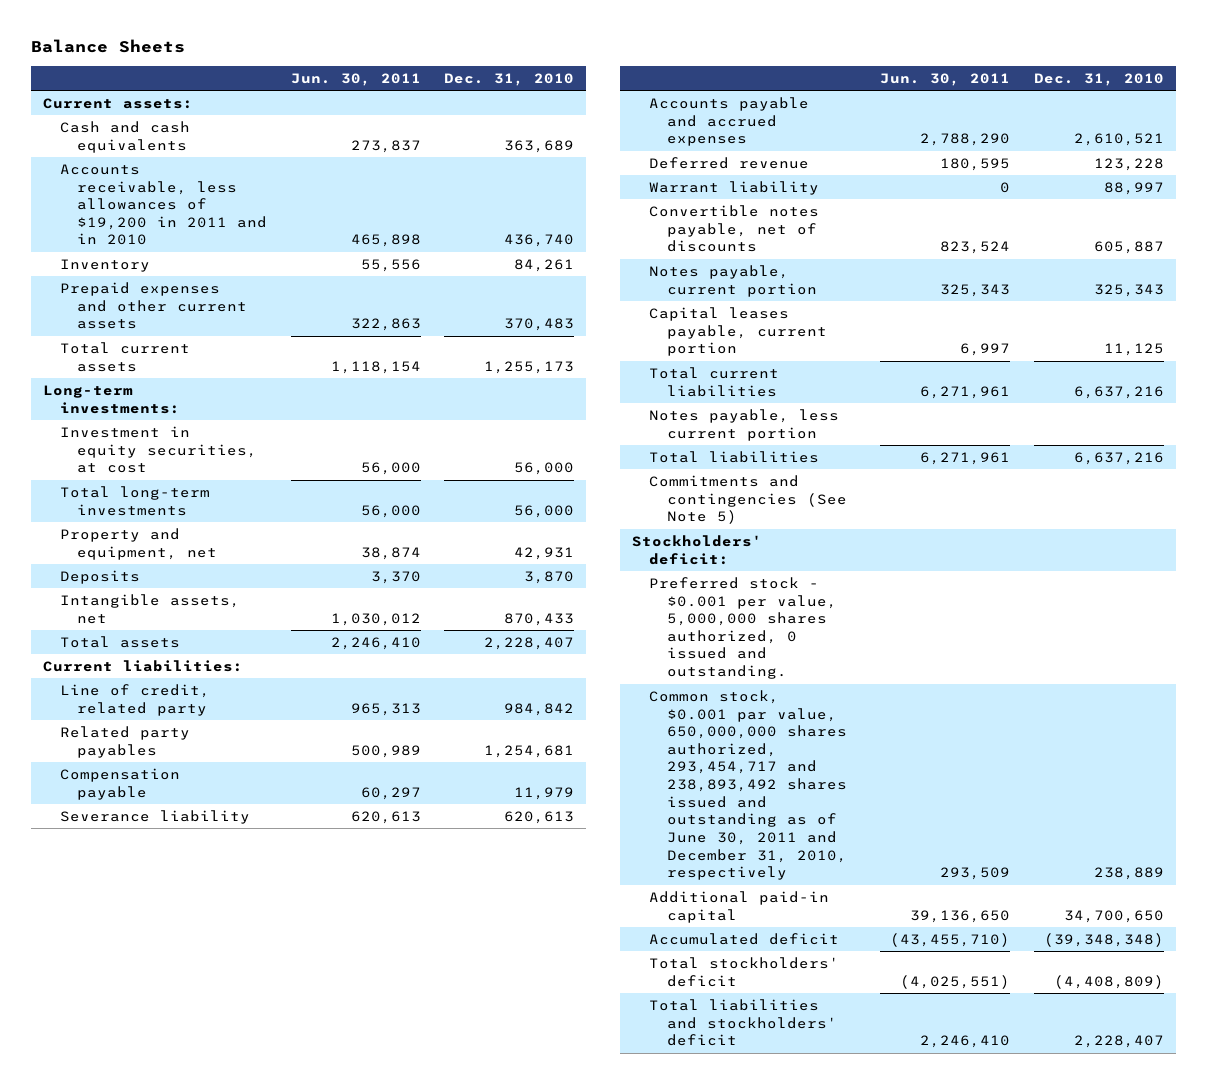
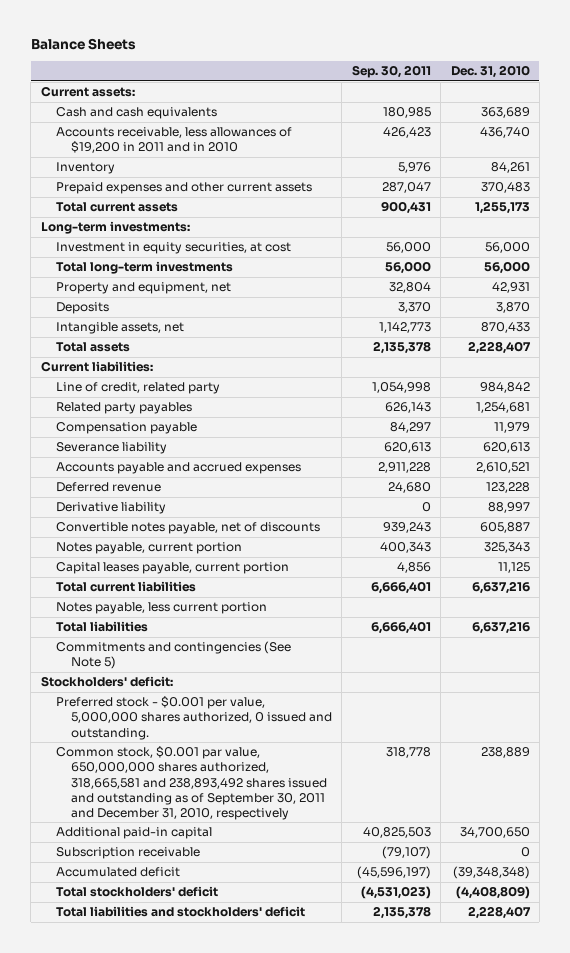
- | Jun. 30, 2011 | Dec. 31, 2010
+ | Sep. 30, 2011 | Dec. 31, 2010
- Warrant liability | 0 | 88,997
+ Derivative liability | 0 | 88,997
- Common stock, $0.001 par value, 650,000,000 shares authorized, 293,454,717 and 238,893,492 shares issued and outstanding as of June 30, 2011 and December 31, 2010, respectively | 293,509 | 238,889
+ Common stock, $0.001 par value, 650,000,000 shares authorized, 318,665,581 and 238,893,492 shares issued and outstanding as of September 30, 2011 and December 31, 2010, respectively | 318,778 | 238,889
+ Subscription receivable | (79,107) | 0

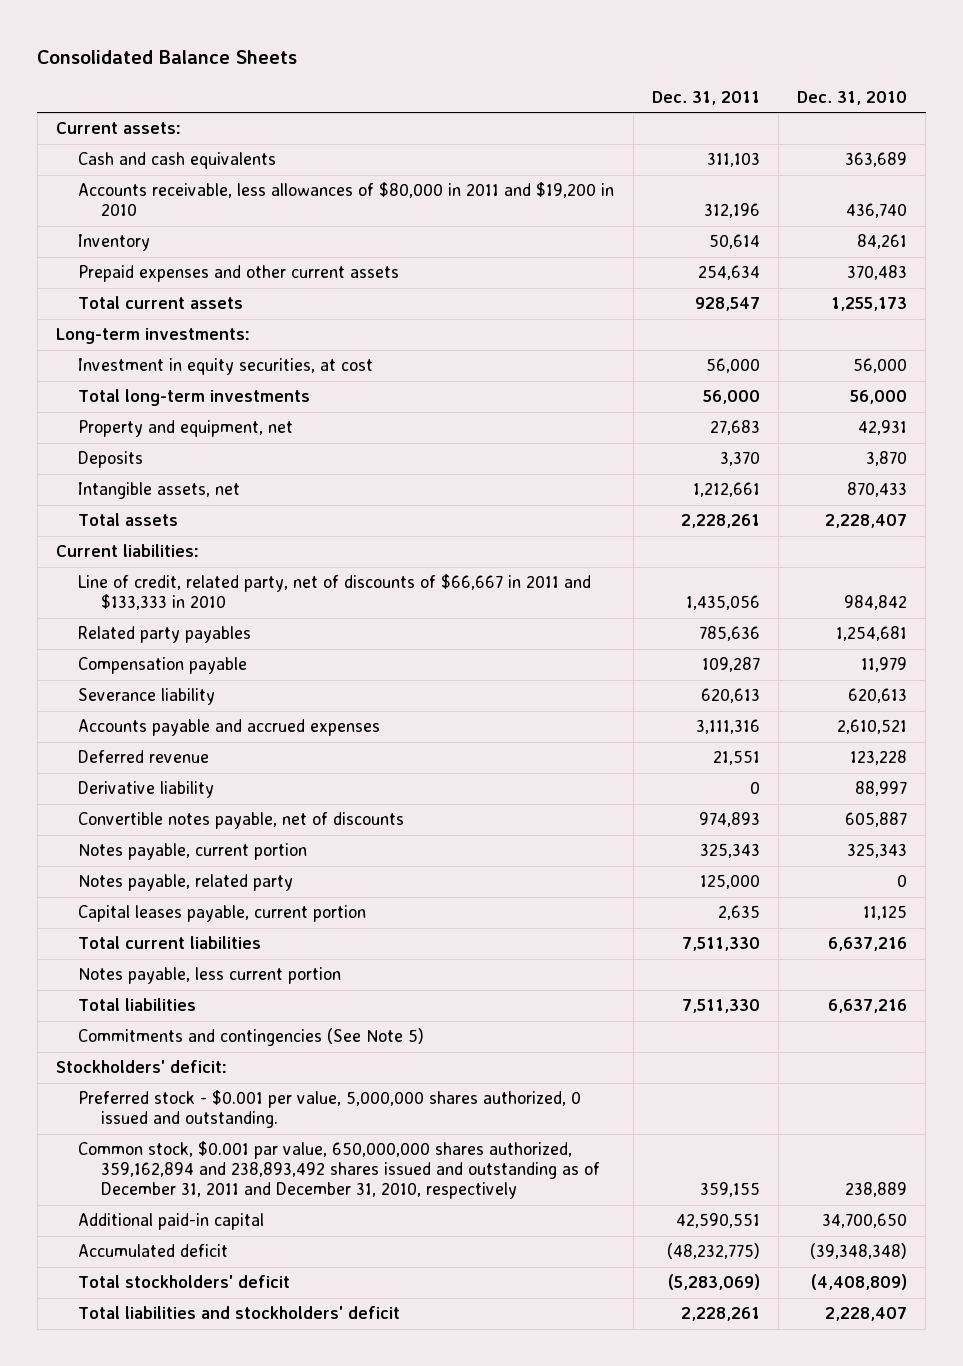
- Balance Sheets
+ Consolidated Balance Sheets
- | Sep. 30, 2011 | Dec. 31, 2010
+ | Dec. 31, 2011 | Dec. 31, 2010
- Accounts receivable, less allowances of $19,200 in 2011 and in 2010 | 426,423 | 436,740
+ Accounts receivable, less allowances of $80,000 in 2011 and $19,200 in 2010 | 312,196 | 436,740
- Line of credit, related party | 1,054,998 | 984,842
+ Line of credit, related party, net of discounts of $66,667 in 2011 and $133,333 in 2010 | 1,435,056 | 984,842
+ Notes payable, related party | 125,000 | 0
- Common stock, $0.001 par value, 650,000,000 shares authorized, 318,665,581 and 238,893,492 shares issued and outstanding as of September 30, 2011 and December 31, 2010, respectively | 318,778 | 238,889
+ Common stock, $0.001 par value, 650,000,000 shares authorized, 359,162,894 and 238,893,492 shares issued and outstanding as of December 31, 2011 and December 31, 2010, respectively | 359,155 | 238,889
- Subscription receivable | (79,107) | 0

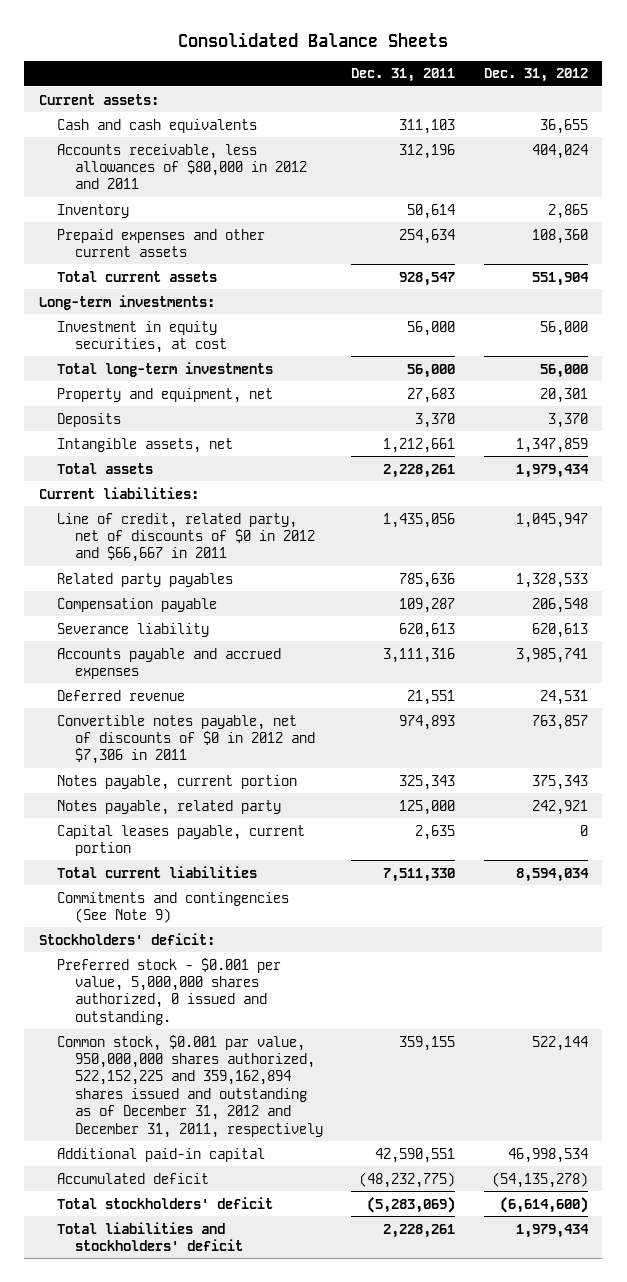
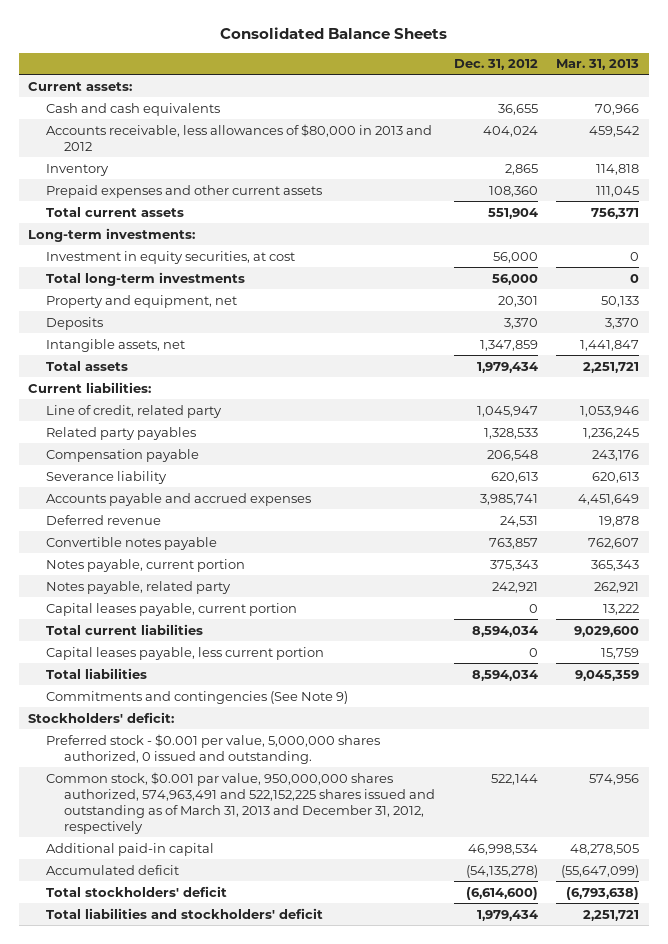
- | Dec. 31, 2011 | Dec. 31, 2012
+ | Dec. 31, 2012 | Mar. 31, 2013
- Accounts receivable, less allowances of $80,000 in 2012 and 2011 | 312,196 | 404,024
+ Accounts receivable, less allowances of $80,000 in 2013 and 2012 | 404,024 | 459,542
- Line of credit, related party, net of discounts of $0 in 2012 and $66,667 in 2011 | 1,435,056 | 1,045,947
+ Line of credit, related party | 1,045,947 | 1,053,946
- Convertible notes payable, net of discounts of $0 in 2012 and $7,306 in 2011 | 974,893 | 763,857
+ Convertible notes payable | 763,857 | 762,607
+ Capital leases payable, less current portion | 0 | 15,759
+ Total liabilities | 8,594,034 | 9,045,359
- Common stock, $0.001 par value, 950,000,000 shares authorized, 522,152,225 and 359,162,894 shares issued and outstanding as of December 31, 2012 and December 31, 2011, respectively | 359,155 | 522,144
+ Common stock, $0.001 par value, 950,000,000 shares authorized, 574,963,491 and 522,152,225 shares issued and outstanding as of March 31, 2013 and December 31, 2012, respectively | 522,144 | 574,956

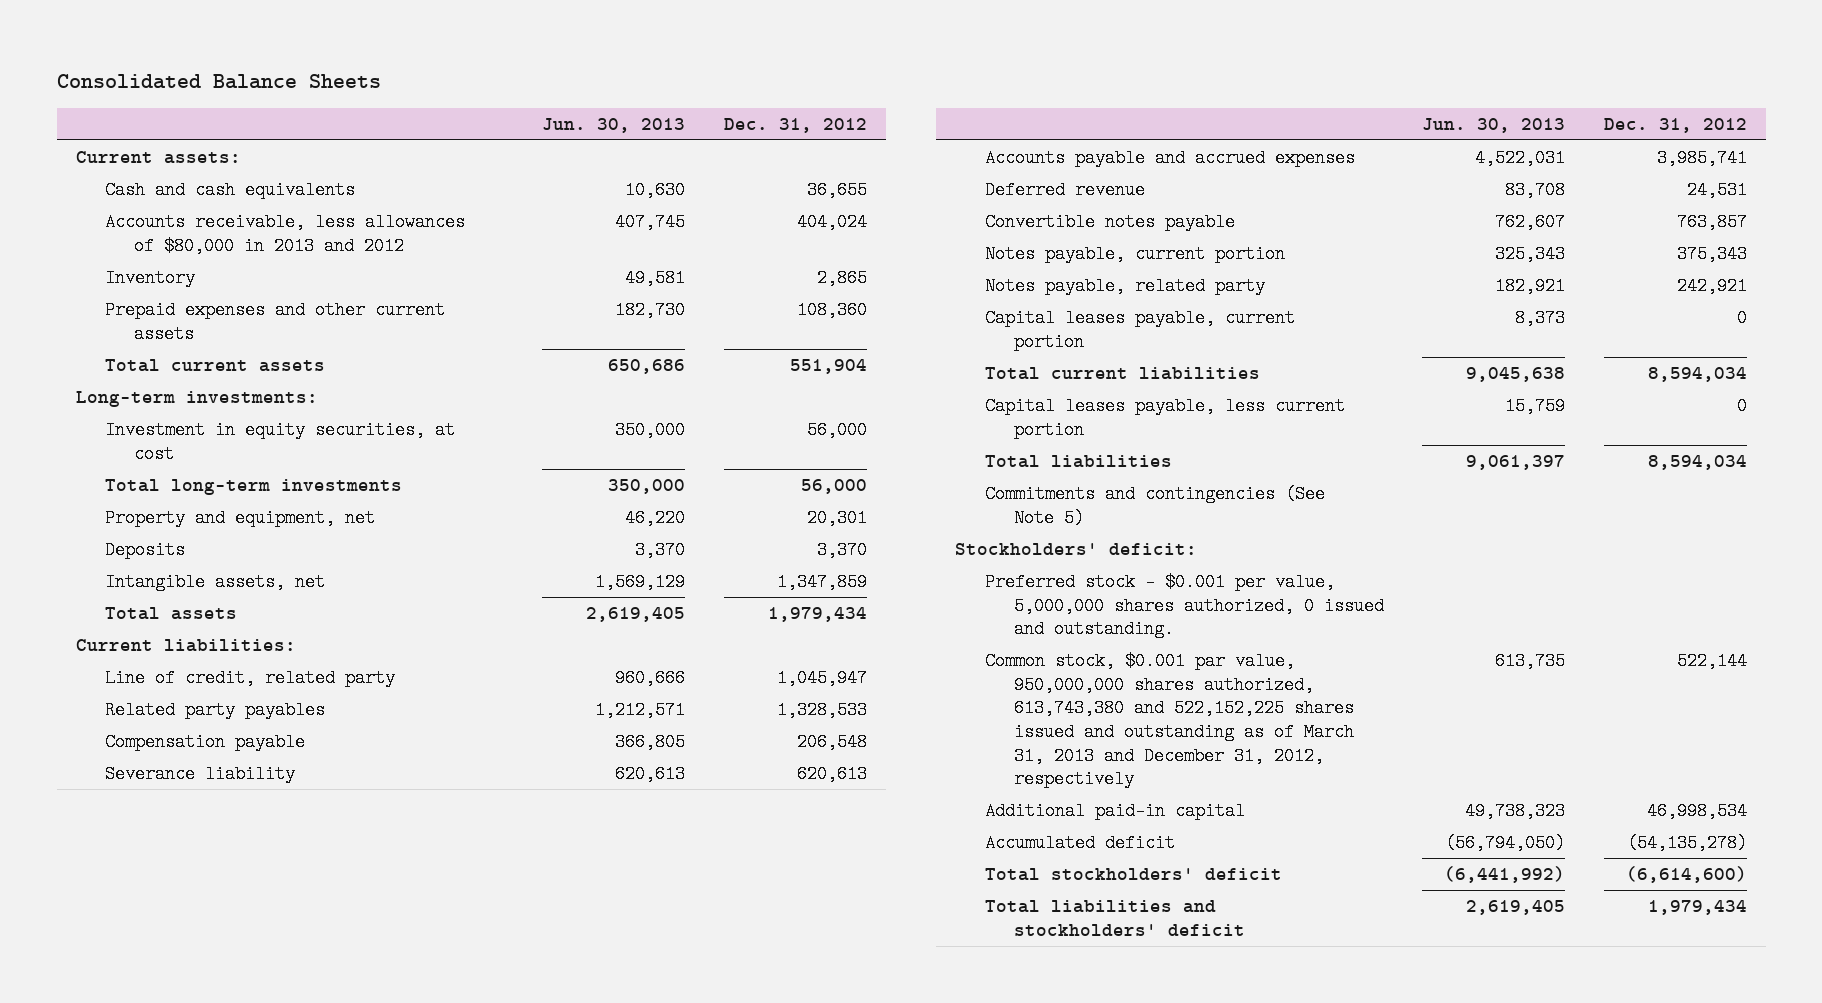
- | Dec. 31, 2012 | Mar. 31, 2013
+ | Jun. 30, 2013 | Dec. 31, 2012
- Commitments and contingencies (See Note 9)
+ Commitments and contingencies (See Note 5)
- Common stock, $0.001 par value, 950,000,000 shares authorized, 574,963,491 and 522,152,225 shares issued and outstanding as of March 31, 2013 and December 31, 2012, respectively | 522,144 | 574,956
+ Common stock, $0.001 par value, 950,000,000 shares authorized, 613,743,380 and 522,152,225 shares issued and outstanding as of March 31, 2013 and December 31, 2012, respectively | 613,735 | 522,144

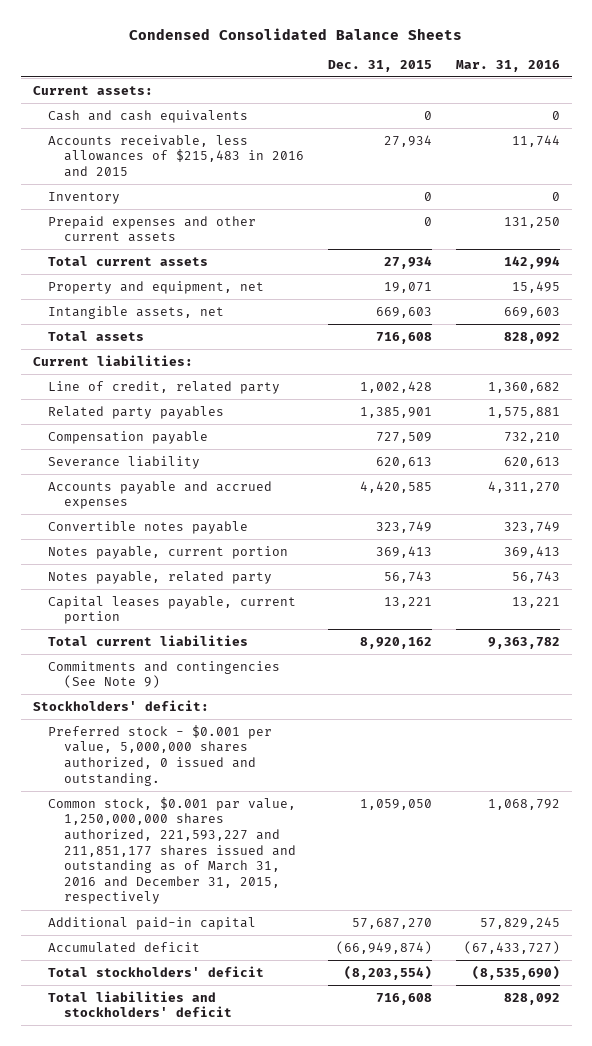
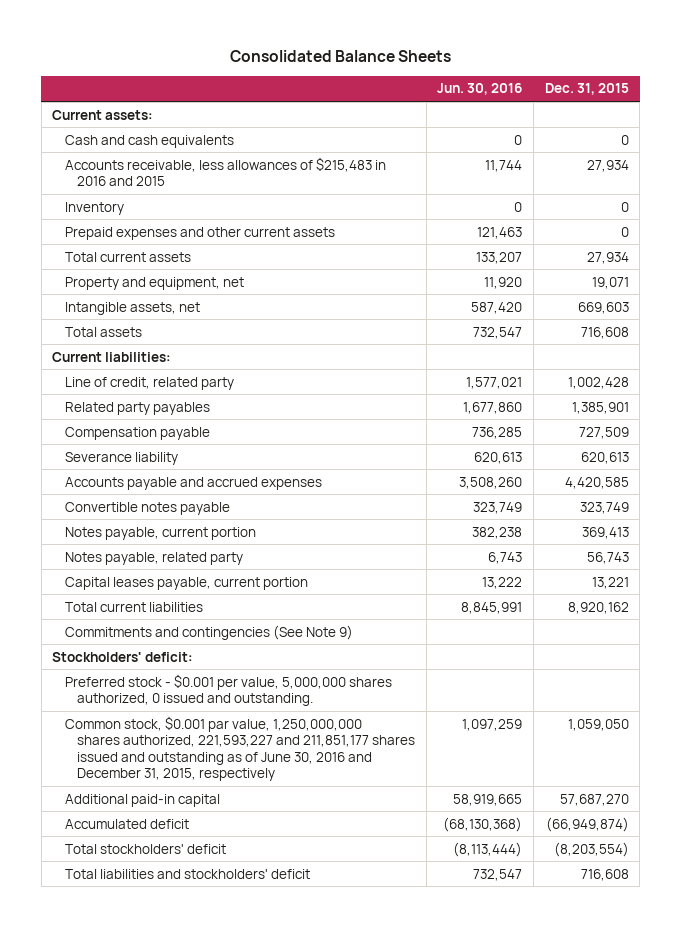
- Condensed Consolidated Balance Sheets
+ Consolidated Balance Sheets
- | Dec. 31, 2015 | Mar. 31, 2016
+ | Jun. 30, 2016 | Dec. 31, 2015
- Common stock, $0.001 par value, 1,250,000,000 shares authorized, 221,593,227 and 211,851,177 shares issued and outstanding as of March 31, 2016 and December 31, 2015, respectively | 1,059,050 | 1,068,792
+ Common stock, $0.001 par value, 1,250,000,000 shares authorized, 221,593,227 and 211,851,177 shares issued and outstanding as of June 30, 2016 and December 31, 2015, respectively | 1,097,259 | 1,059,050

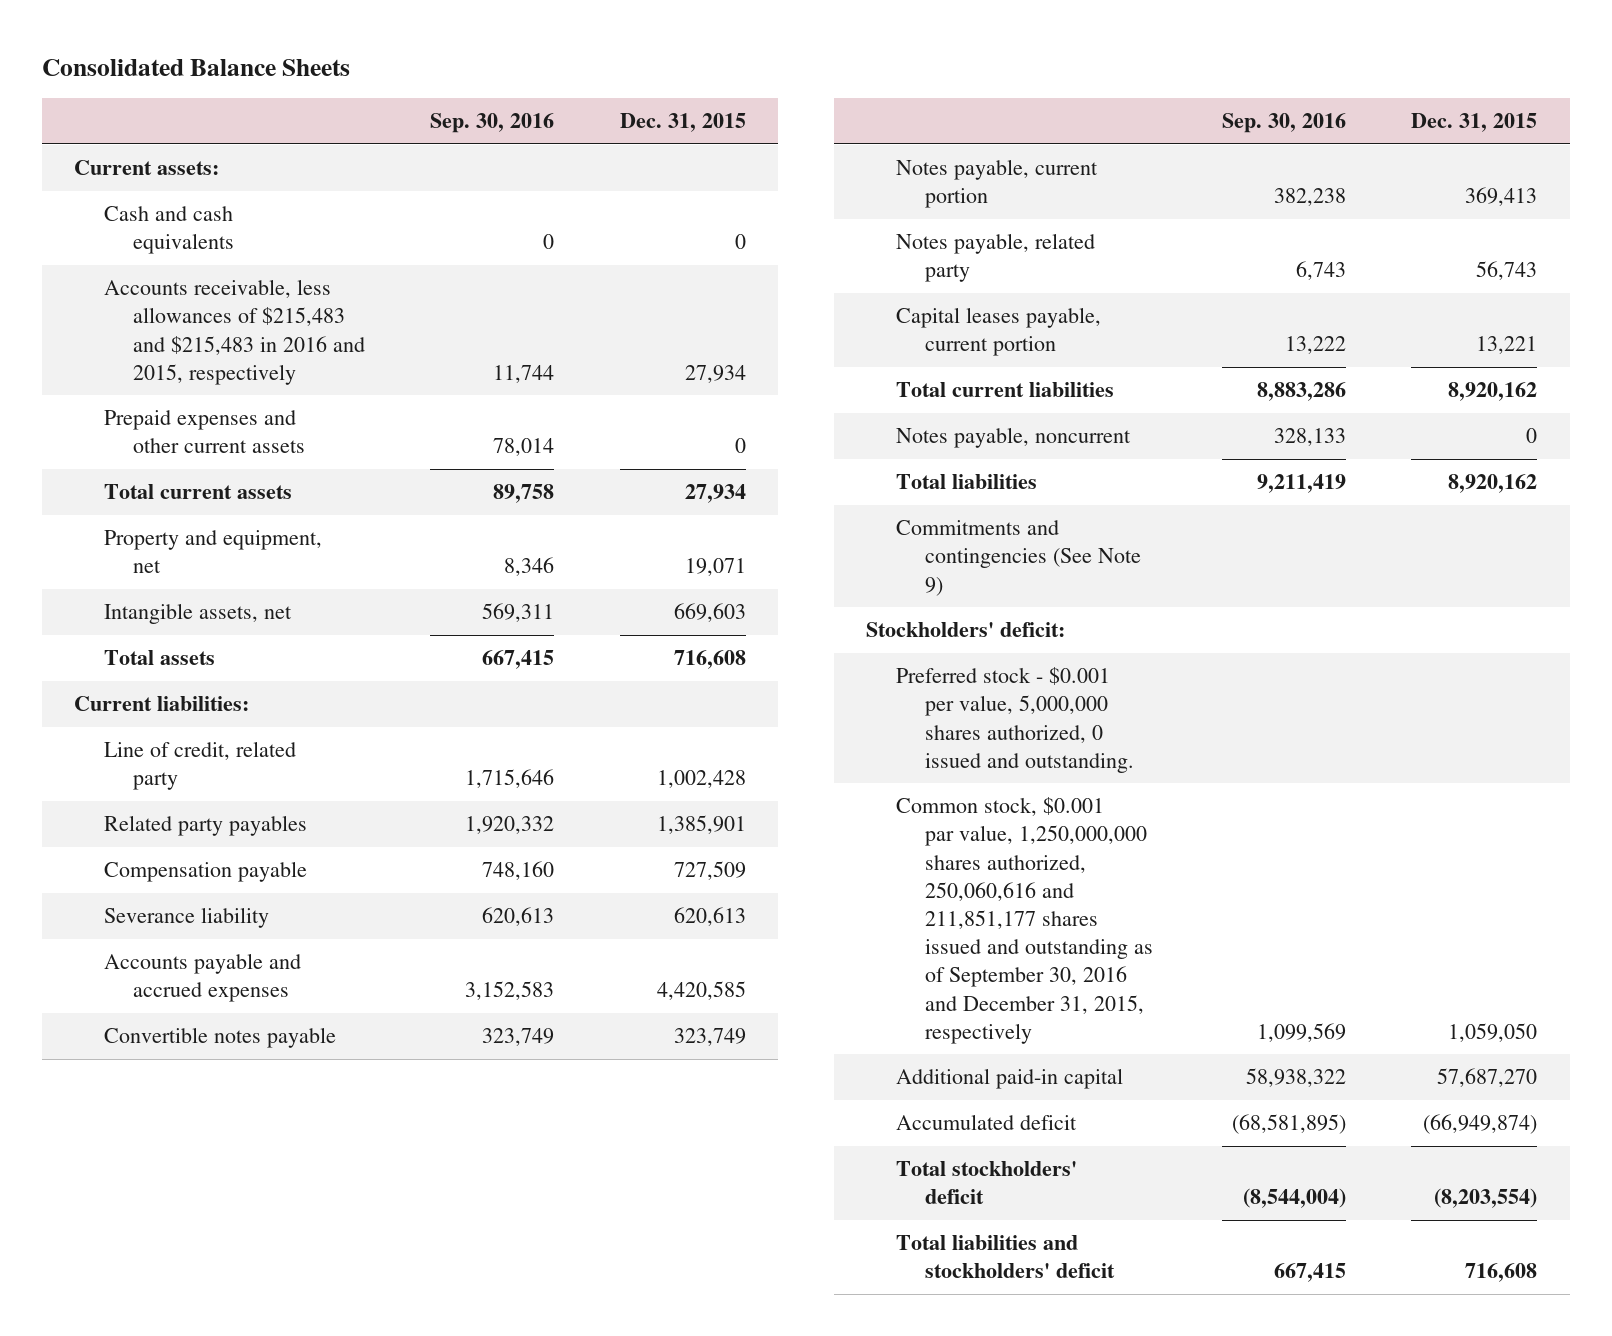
- | Jun. 30, 2016 | Dec. 31, 2015
+ | Sep. 30, 2016 | Dec. 31, 2015
- Accounts receivable, less allowances of $215,483 in 2016 and 2015 | 11,744 | 27,934
- Inventory | 0 | 0
+ Accounts receivable, less allowances of $215,483 and $215,483 in 2016 and 2015, respectively | 11,744 | 27,934
+ Notes payable, noncurrent | 328,133 | 0
+ Total liabilities | 9,211,419 | 8,920,162
- Common stock, $0.001 par value, 1,250,000,000 shares authorized, 221,593,227 and 211,851,177 shares issued and outstanding as of June 30, 2016 and December 31, 2015, respectively | 1,097,259 | 1,059,050
+ Common stock, $0.001 par value, 1,250,000,000 shares authorized, 250,060,616 and 211,851,177 shares issued and outstanding as of September 30, 2016 and December 31, 2015, respectively | 1,099,569 | 1,059,050

